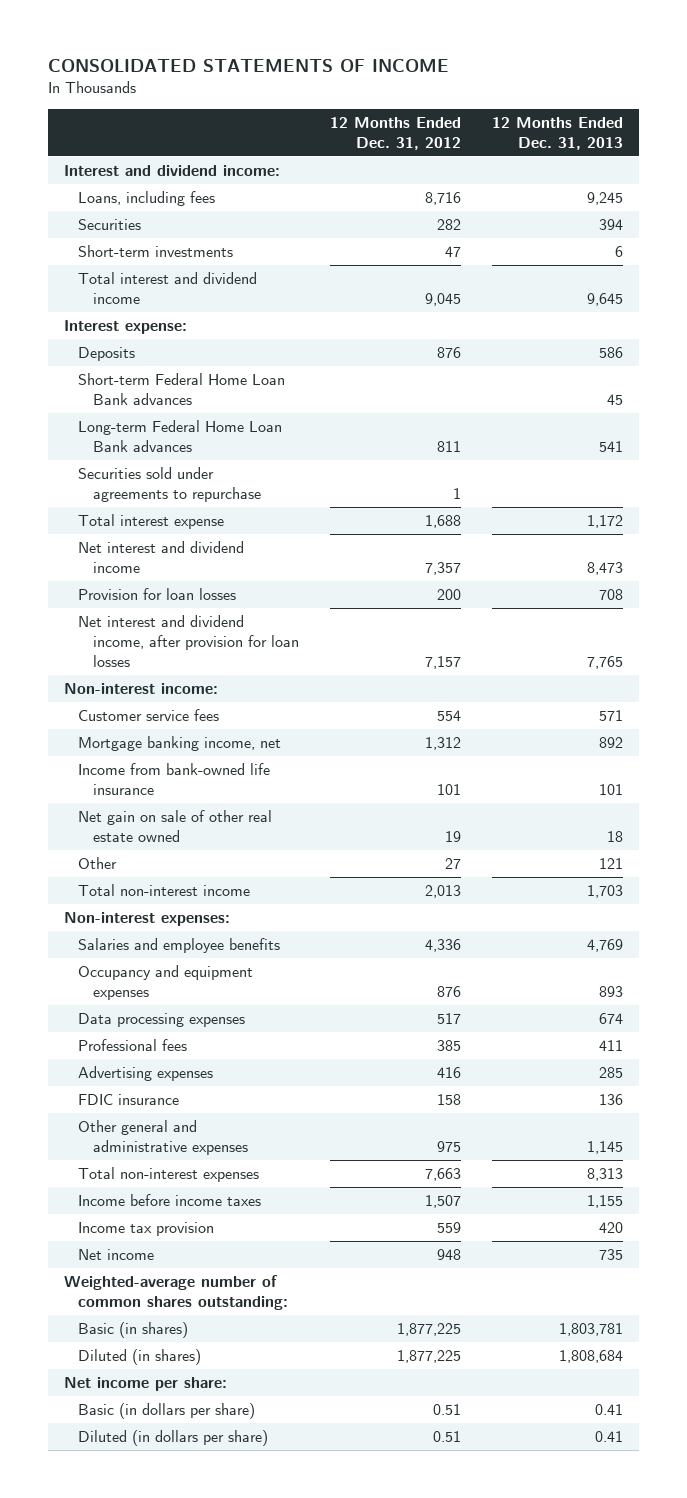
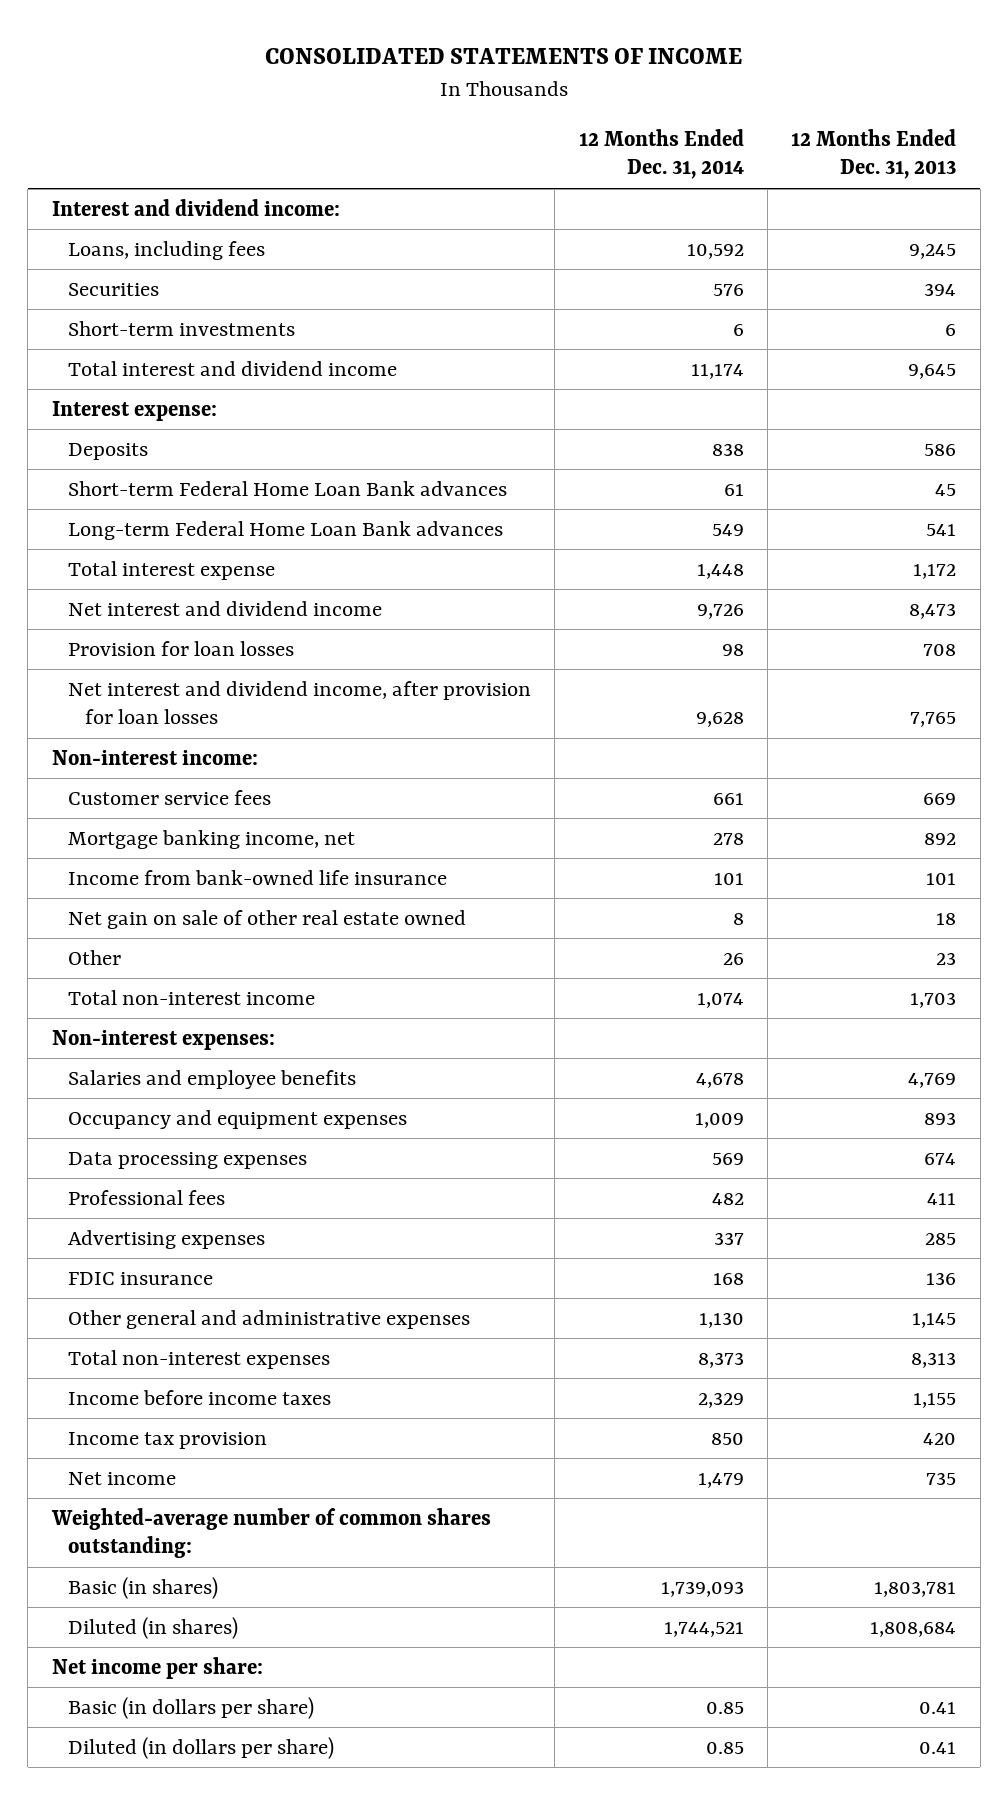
- | 12 Months Ended Dec. 31, 2012 | 12 Months Ended Dec. 31, 2013
+ | 12 Months Ended Dec. 31, 2014 | 12 Months Ended Dec. 31, 2013
- Securities sold under agreements to repurchase | 1 |
- Customer service fees | 554 | 571
+ Customer service fees | 661 | 669
- Other | 27 | 121
+ Other | 26 | 23

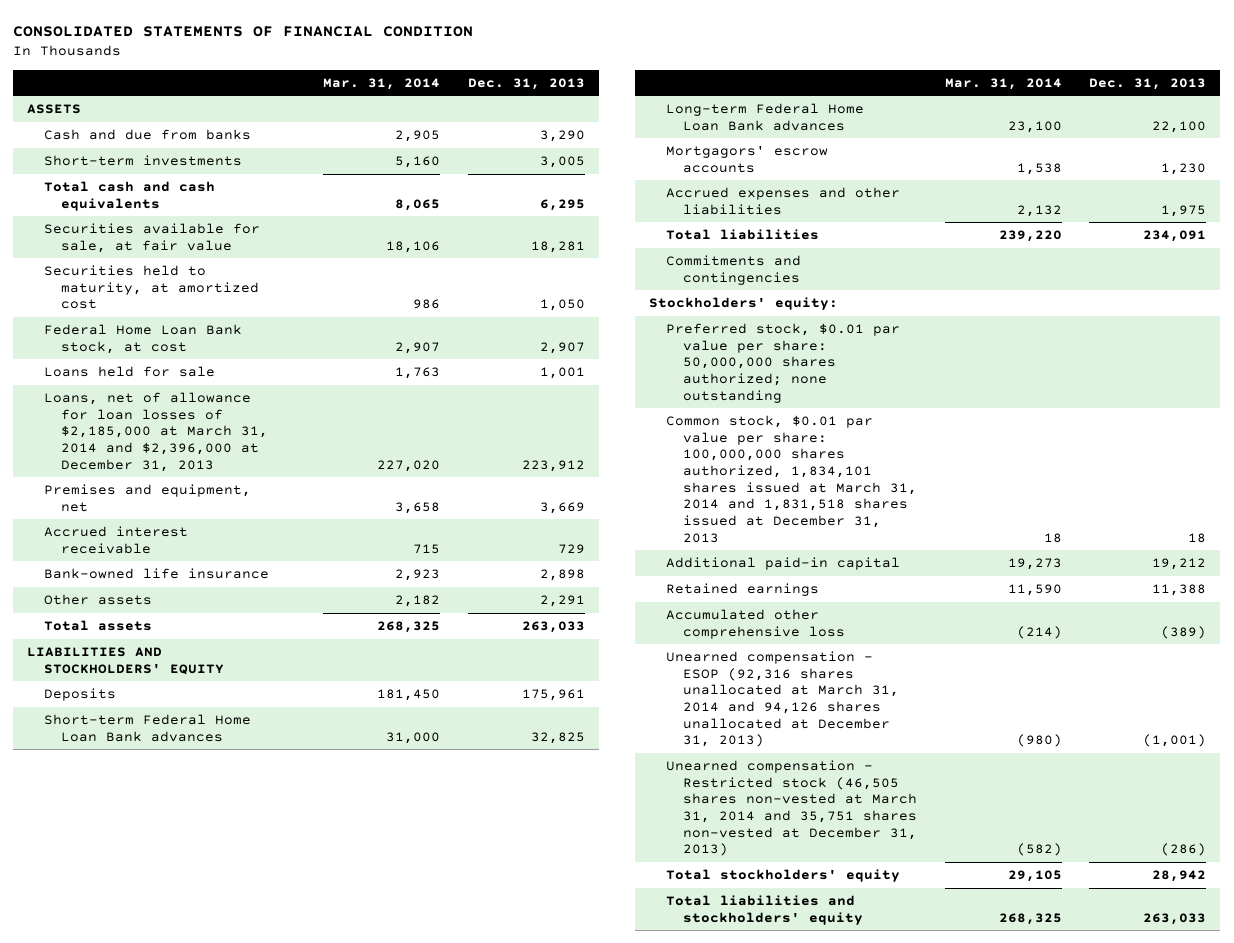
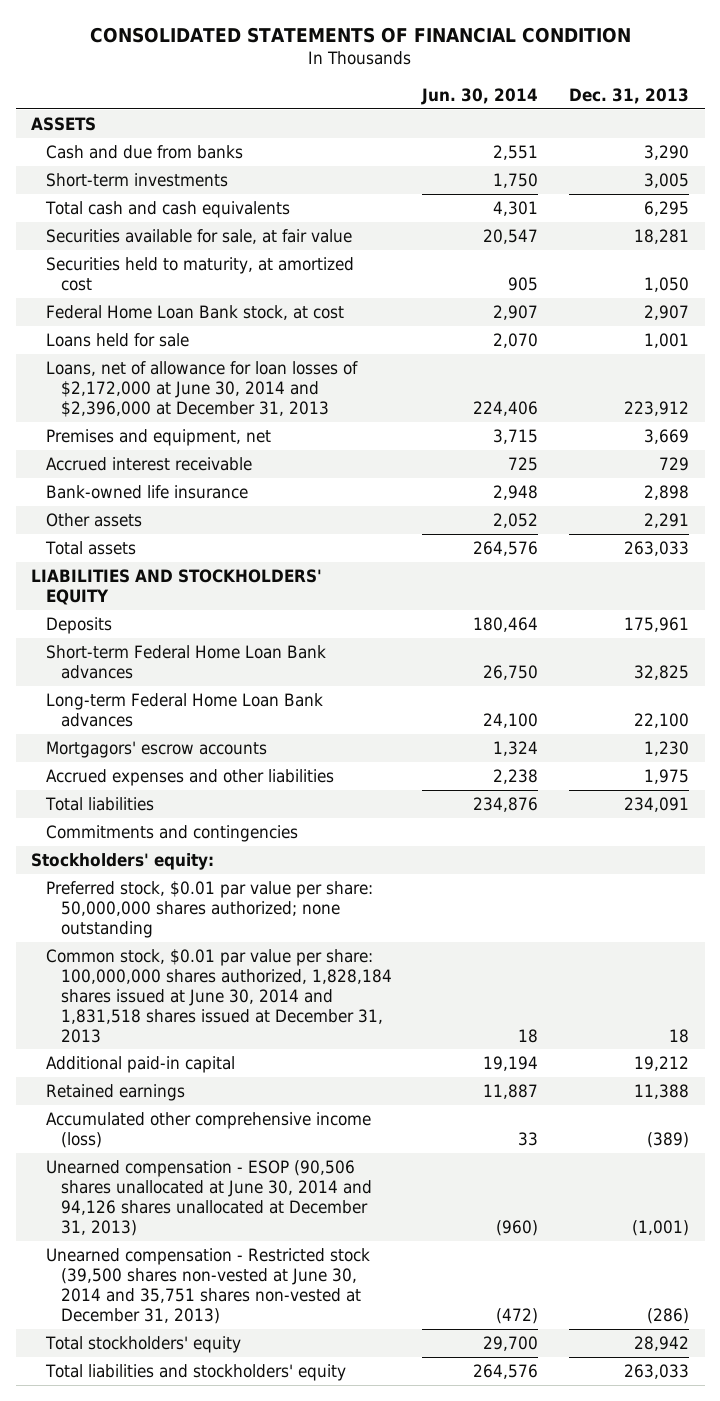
- | Mar. 31, 2014 | Dec. 31, 2013
+ | Jun. 30, 2014 | Dec. 31, 2013
- Loans, net of allowance for loan losses of $2,185,000 at March 31, 2014 and $2,396,000 at December 31, 2013 | 227,020 | 223,912
+ Loans, net of allowance for loan losses of $2,172,000 at June 30, 2014 and $2,396,000 at December 31, 2013 | 224,406 | 223,912
- Common stock, $0.01 par value per share: 100,000,000 shares authorized, 1,834,101 shares issued at March 31, 2014 and 1,831,518 shares issued at December 31, 2013 | 18 | 18
+ Common stock, $0.01 par value per share: 100,000,000 shares authorized, 1,828,184 shares issued at June 30, 2014 and 1,831,518 shares issued at December 31, 2013 | 18 | 18
- Accumulated other comprehensive loss | (214) | (389)
- Unearned compensation - ESOP (92,316 shares unallocated at March 31, 2014 and 94,126 shares unallocated at December 31, 2013) | (980) | (1,001)
- Unearned compensation - Restricted stock (46,505 shares non-vested at March 31, 2014 and 35,751 shares non-vested at December 31, 2013) | (582) | (286)
+ Accumulated other comprehensive income (loss) | 33 | (389)
+ Unearned compensation - ESOP (90,506 shares unallocated at June 30, 2014 and 94,126 shares unallocated at December 31, 2013) | (960) | (1,001)
+ Unearned compensation - Restricted stock (39,500 shares non-vested at June 30, 2014 and 35,751 shares non-vested at December 31, 2013) | (472) | (286)

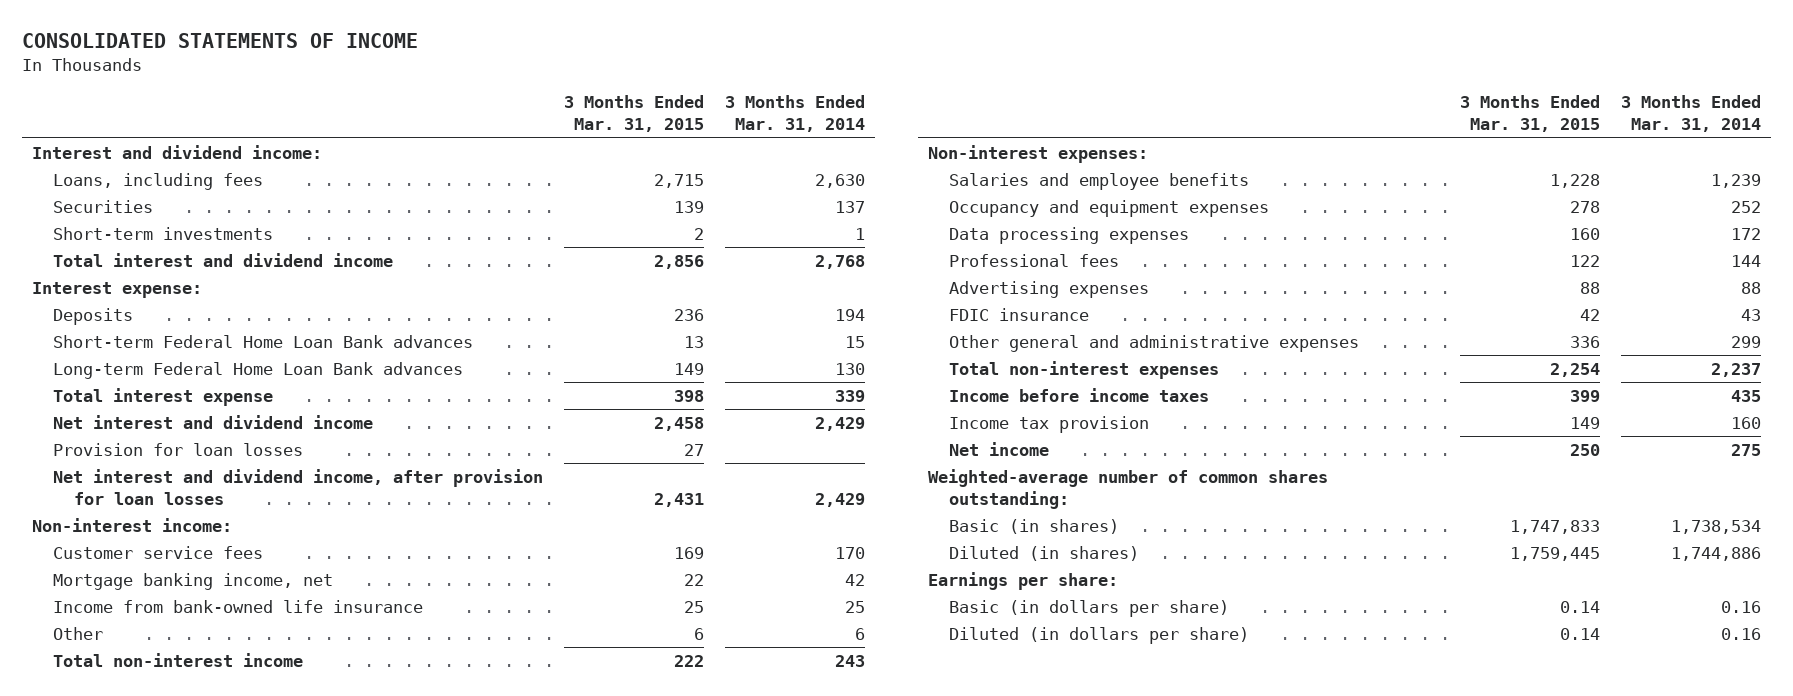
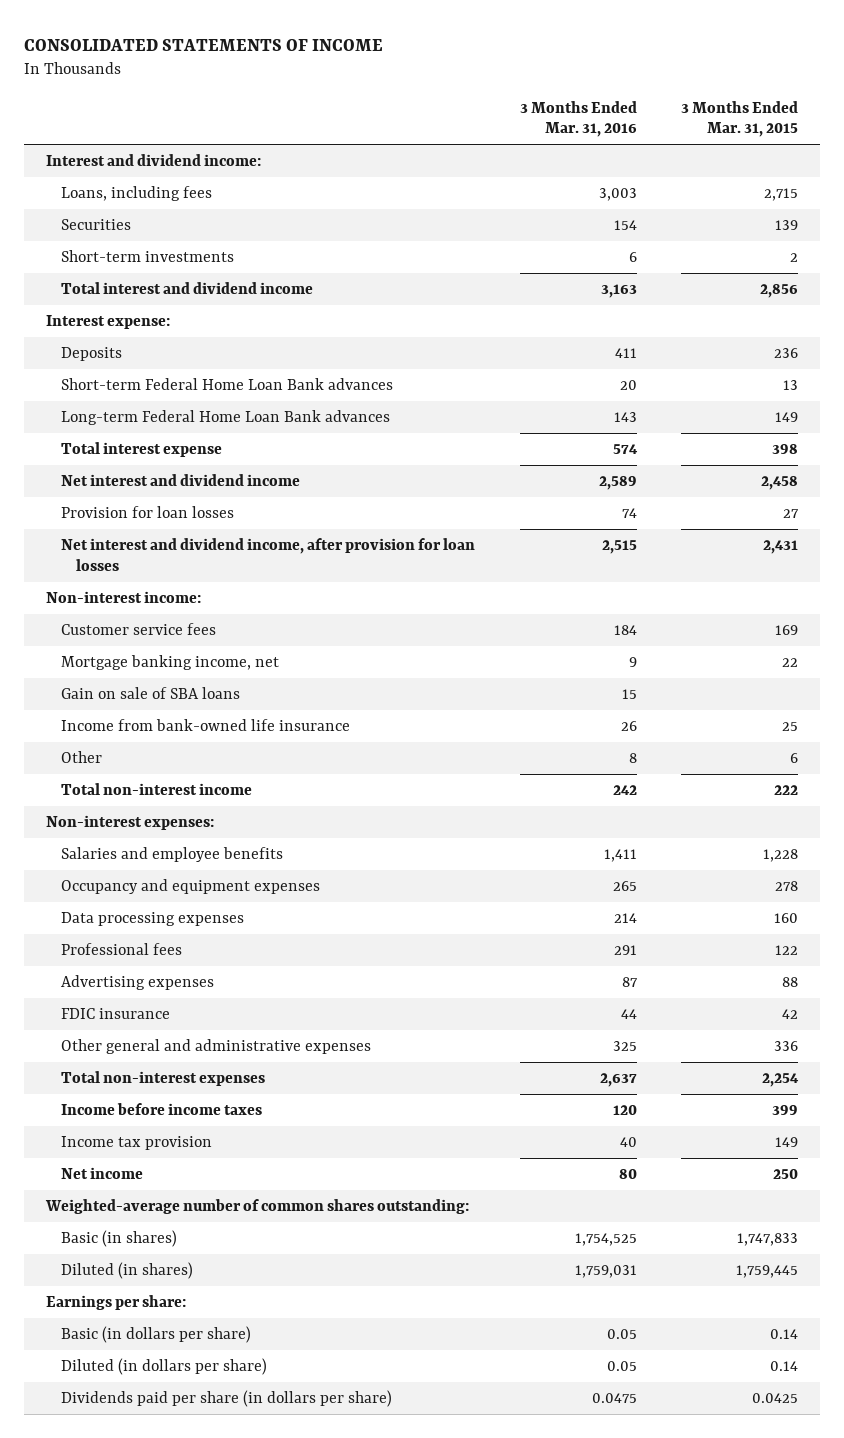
- | 3 Months Ended Mar. 31, 2015 | 3 Months Ended Mar. 31, 2014
+ | 3 Months Ended Mar. 31, 2016 | 3 Months Ended Mar. 31, 2015
+ Gain on sale of SBA loans | 15 |
+ Dividends paid per share (in dollars per share) | 0.0475 | 0.0425

